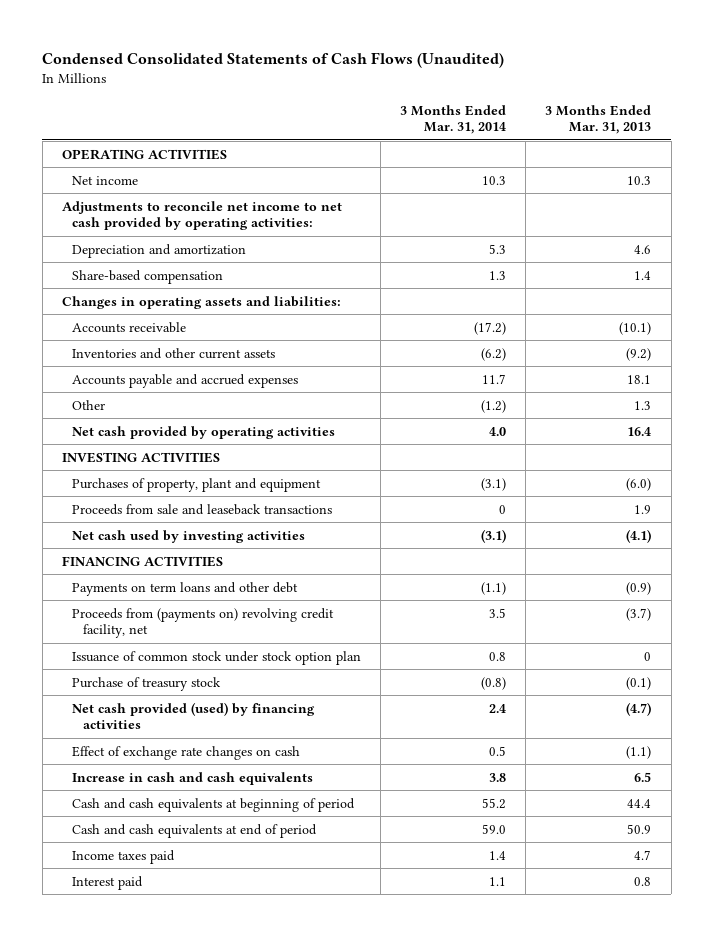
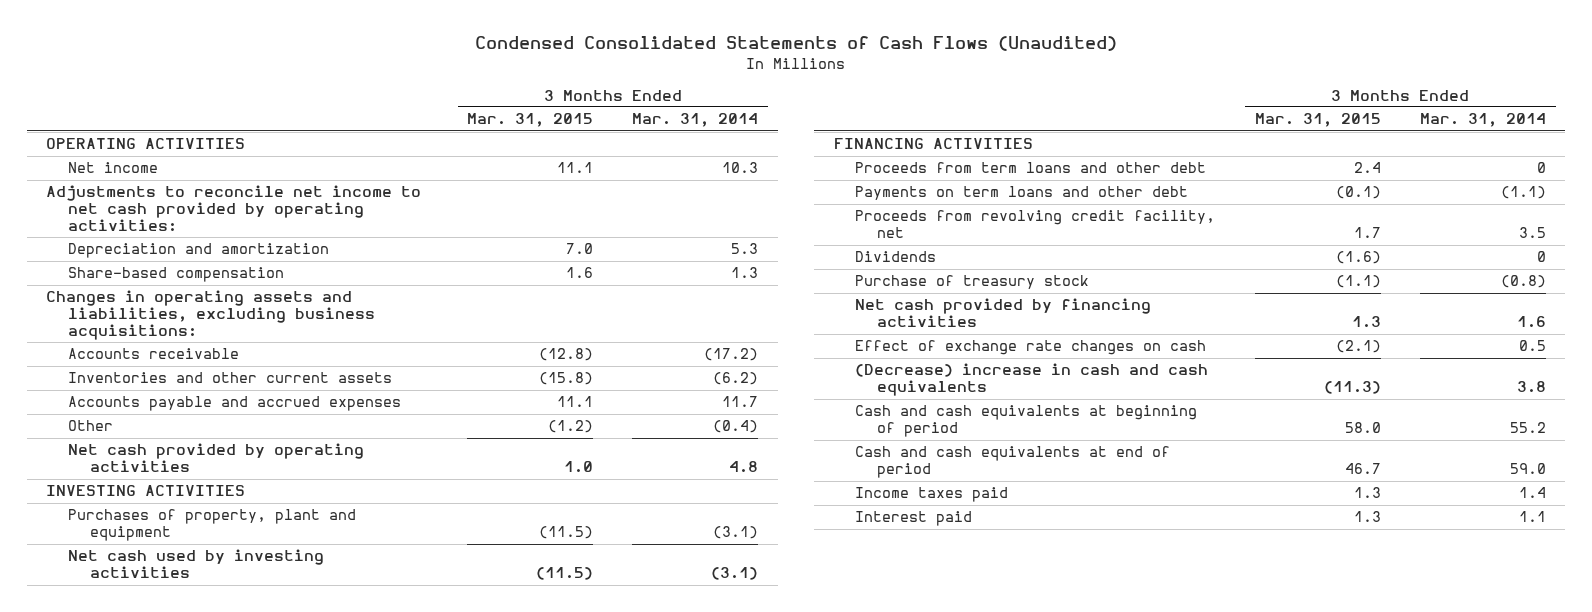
- | 3 Months Ended Mar. 31, 2014 | 3 Months Ended Mar. 31, 2013
+ | 3 Months Ended Mar. 31, 2015 | 3 Months Ended Mar. 31, 2014
- Changes in operating assets and liabilities:
+ Changes in operating assets and liabilities, excluding business acquisitions:
- Other | (1.2) | 1.3
- Net cash provided by operating activities | 4.0 | 16.4
+ Other | (1.2) | (0.4)
+ Net cash provided by operating activities | 1.0 | 4.8
- Proceeds from sale and leaseback transactions | 0 | 1.9
+ Proceeds from term loans and other debt | 2.4 | 0
- Proceeds from (payments on) revolving credit facility, net | 3.5 | (3.7)
- Issuance of common stock under stock option plan | 0.8 | 0
+ Proceeds from revolving credit facility, net | 1.7 | 3.5
+ Dividends | (1.6) | 0
- Net cash provided (used) by financing activities | 2.4 | (4.7)
+ Net cash provided by financing activities | 1.3 | 1.6
- Increase in cash and cash equivalents | 3.8 | 6.5
+ (Decrease) increase in cash and cash equivalents | (11.3) | 3.8

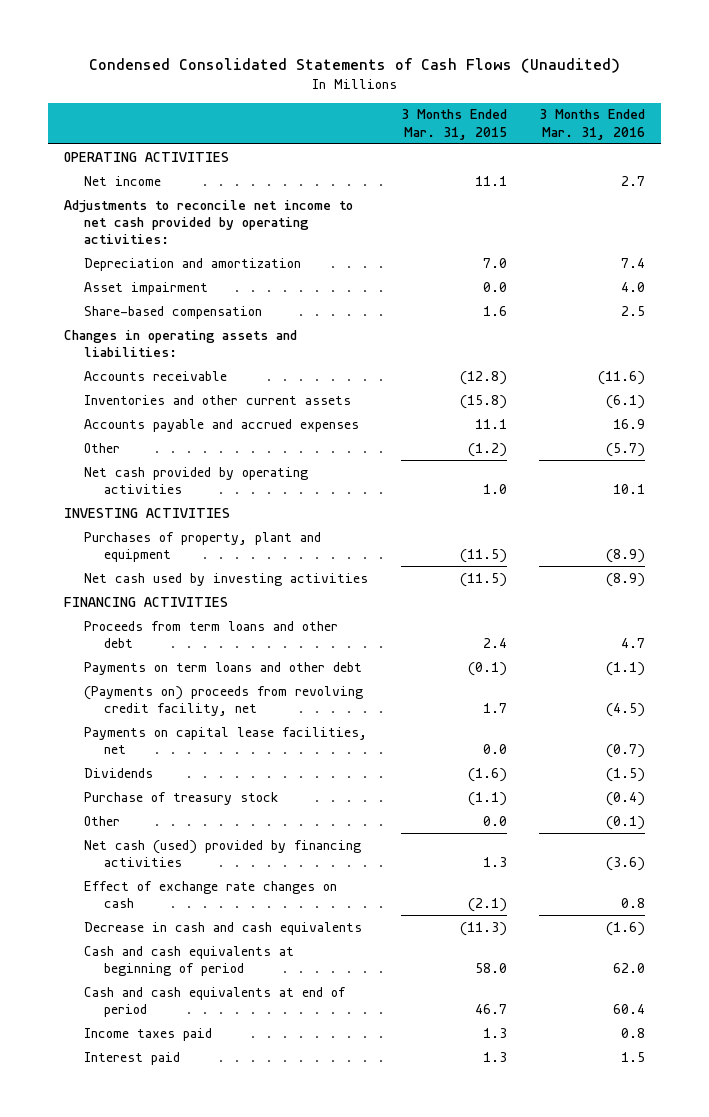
- | 3 Months Ended Mar. 31, 2015 | 3 Months Ended Mar. 31, 2014
+ | 3 Months Ended Mar. 31, 2015 | 3 Months Ended Mar. 31, 2016
+ Asset impairment | 0.0 | 4.0
- Changes in operating assets and liabilities, excluding business acquisitions:
+ Changes in operating assets and liabilities:
- Proceeds from revolving credit facility, net | 1.7 | 3.5
+ (Payments on) proceeds from revolving credit facility, net | 1.7 | (4.5)
+ Payments on capital lease facilities, net | 0.0 | (0.7)
- Net cash provided by financing activities | 1.3 | 1.6
+ Other | 0.0 | (0.1)
+ Net cash (used) provided by financing activities | 1.3 | (3.6)
- (Decrease) increase in cash and cash equivalents | (11.3) | 3.8
+ Decrease in cash and cash equivalents | (11.3) | (1.6)

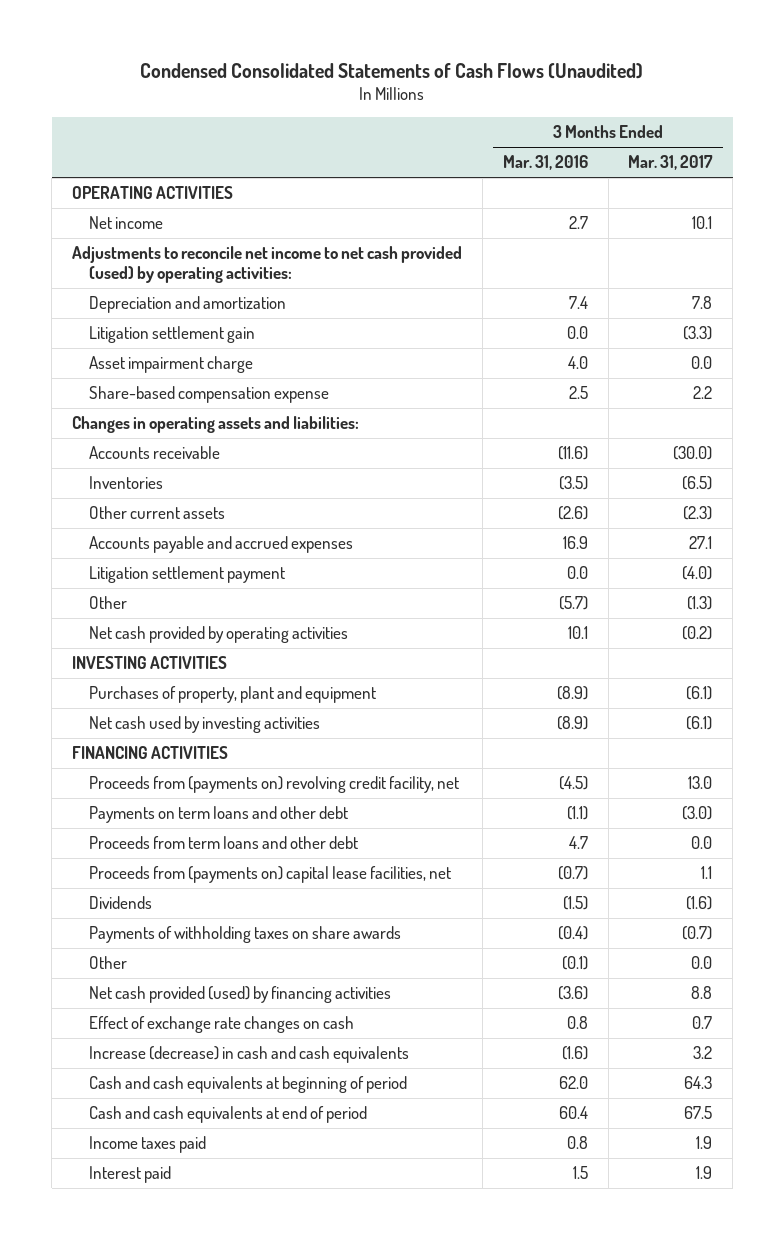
- | 3 Months Ended Mar. 31, 2015 | 3 Months Ended Mar. 31, 2016
+ | 3 Months Ended Mar. 31, 2016 | 3 Months Ended Mar. 31, 2017
- Adjustments to reconcile net income to net cash provided by operating activities:
+ Adjustments to reconcile net income to net cash provided (used) by operating activities:
- Asset impairment | 0.0 | 4.0
- Share-based compensation | 1.6 | 2.5
+ Litigation settlement gain | 0.0 | (3.3)
+ Asset impairment charge | 4.0 | 0.0
+ Share-based compensation expense | 2.5 | 2.2
- Inventories and other current assets | (15.8) | (6.1)
+ Inventories | (3.5) | (6.5)
+ Other current assets | (2.6) | (2.3)
+ Litigation settlement payment | 0.0 | (4.0)
+ Proceeds from (payments on) revolving credit facility, net | (4.5) | 13.0
- (Payments on) proceeds from revolving credit facility, net | 1.7 | (4.5)
- Payments on capital lease facilities, net | 0.0 | (0.7)
moved down: Proceeds from term loans and other debt | 4.7 | 0.0
+ Proceeds from (payments on) capital lease facilities, net | (0.7) | 1.1
- Purchase of treasury stock | (1.1) | (0.4)
+ Payments of withholding taxes on share awards | (0.4) | (0.7)
- Net cash (used) provided by financing activities | 1.3 | (3.6)
+ Net cash provided (used) by financing activities | (3.6) | 8.8
- Decrease in cash and cash equivalents | (11.3) | (1.6)
+ Increase (decrease) in cash and cash equivalents | (1.6) | 3.2

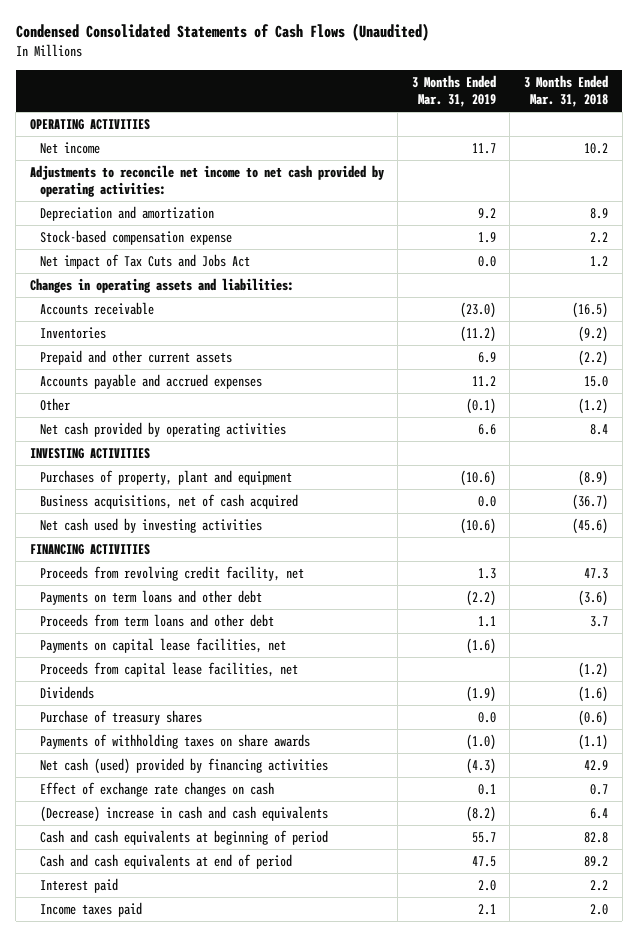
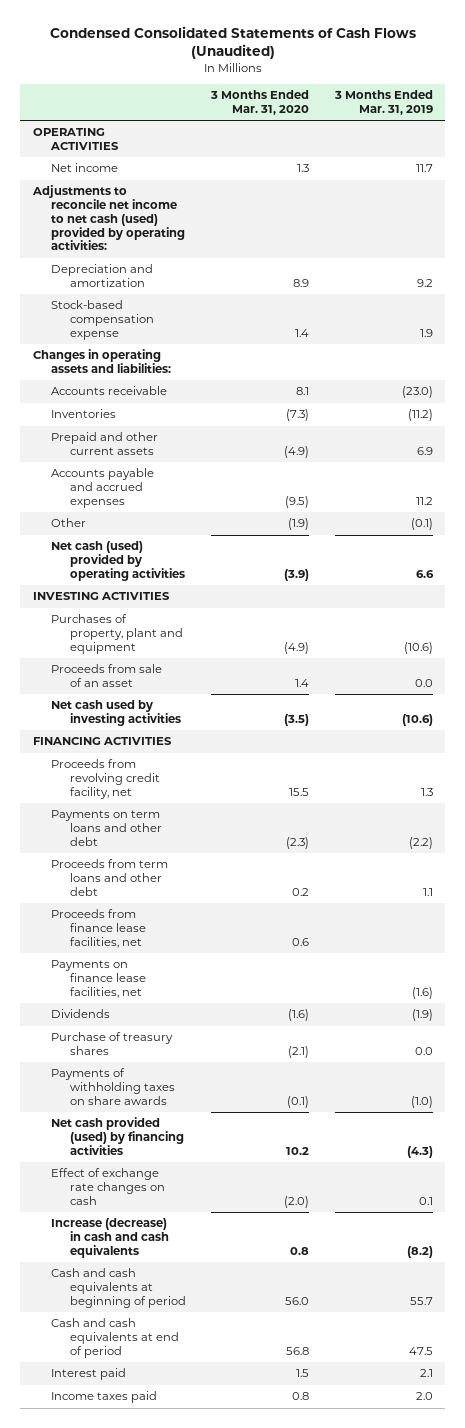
- | 3 Months Ended Mar. 31, 2019 | 3 Months Ended Mar. 31, 2018
+ | 3 Months Ended Mar. 31, 2020 | 3 Months Ended Mar. 31, 2019
- Adjustments to reconcile net income to net cash provided by operating activities:
+ Adjustments to reconcile net income to net cash (used) provided by operating activities:
- Net impact of Tax Cuts and Jobs Act | 0.0 | 1.2
- Net cash provided by operating activities | 6.6 | 8.4
+ Net cash (used) provided by operating activities | (3.9) | 6.6
- Business acquisitions, net of cash acquired | 0.0 | (36.7)
+ Proceeds from sale of an asset | 1.4 | 0.0
- Payments on capital lease facilities, net | (1.6) |
- Proceeds from capital lease facilities, net | | (1.2)
+ Proceeds from finance lease facilities, net | 0.6 |
+ Payments on finance lease facilities, net | | (1.6)
- Net cash (used) provided by financing activities | (4.3) | 42.9
+ Net cash provided (used) by financing activities | 10.2 | (4.3)
- (Decrease) increase in cash and cash equivalents | (8.2) | 6.4
+ Increase (decrease) in cash and cash equivalents | 0.8 | (8.2)
- Interest paid | 2.0 | 2.2
- Income taxes paid | 2.1 | 2.0
+ Interest paid | 1.5 | 2.1
+ Income taxes paid | 0.8 | 2.0

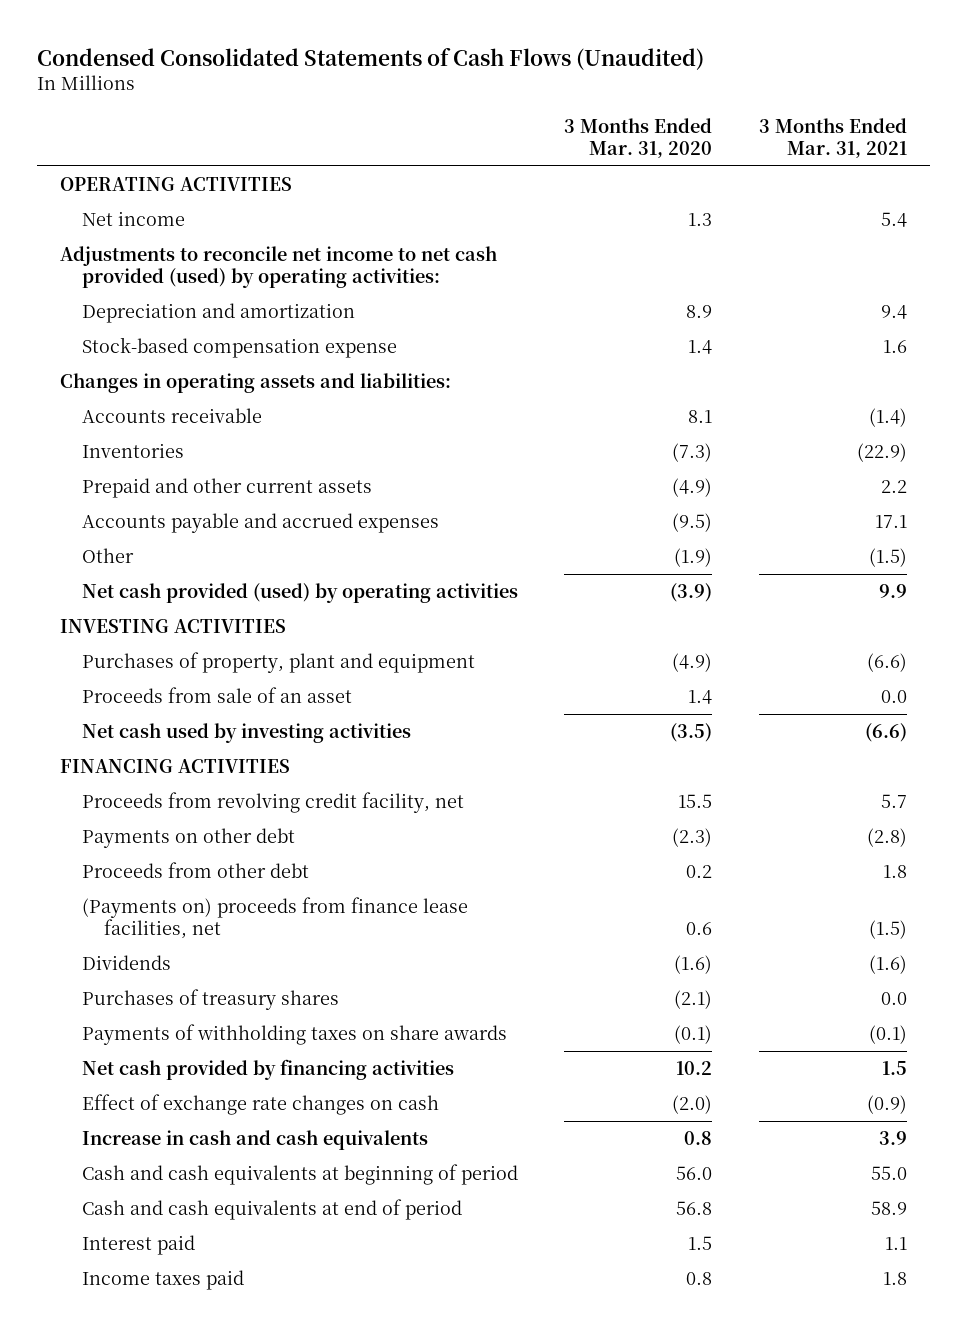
- | 3 Months Ended Mar. 31, 2020 | 3 Months Ended Mar. 31, 2019
+ | 3 Months Ended Mar. 31, 2020 | 3 Months Ended Mar. 31, 2021
- Adjustments to reconcile net income to net cash (used) provided by operating activities:
+ Adjustments to reconcile net income to net cash provided (used) by operating activities:
- Net cash (used) provided by operating activities | (3.9) | 6.6
+ Net cash provided (used) by operating activities | (3.9) | 9.9
- Payments on term loans and other debt | (2.3) | (2.2)
- Proceeds from term loans and other debt | 0.2 | 1.1
- Proceeds from finance lease facilities, net | 0.6 |
- Payments on finance lease facilities, net | | (1.6)
+ Payments on other debt | (2.3) | (2.8)
+ Proceeds from other debt | 0.2 | 1.8
+ (Payments on) proceeds from finance lease facilities, net | 0.6 | (1.5)
- Purchase of treasury shares | (2.1) | 0.0
+ Purchases of treasury shares | (2.1) | 0.0
- Net cash provided (used) by financing activities | 10.2 | (4.3)
+ Net cash provided by financing activities | 10.2 | 1.5
- Increase (decrease) in cash and cash equivalents | 0.8 | (8.2)
+ Increase in cash and cash equivalents | 0.8 | 3.9

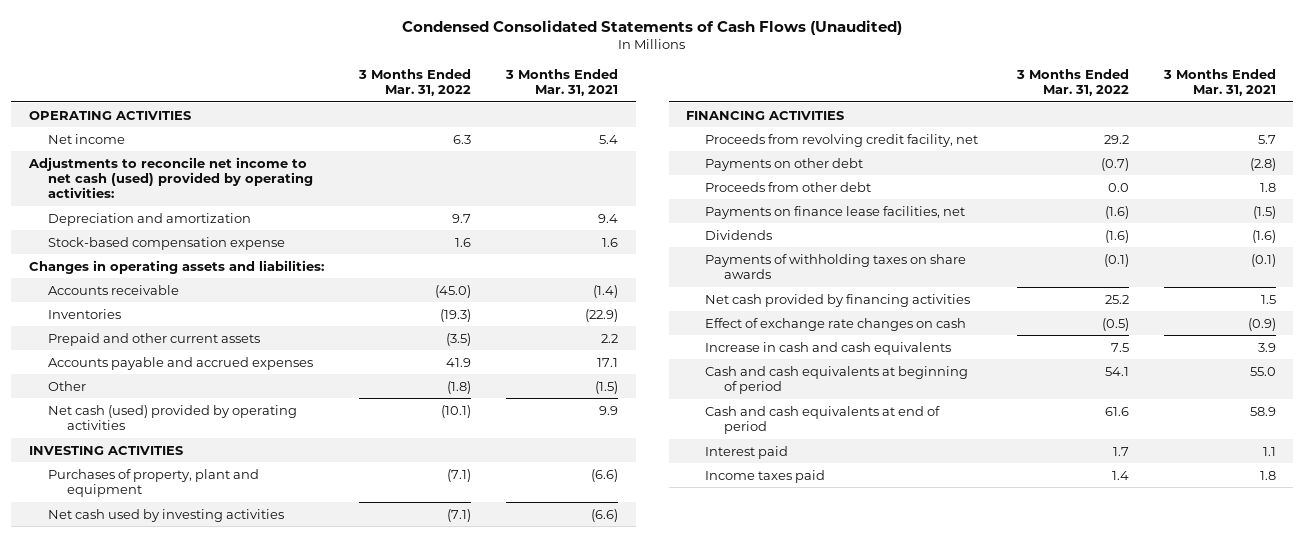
- | 3 Months Ended Mar. 31, 2020 | 3 Months Ended Mar. 31, 2021
+ | 3 Months Ended Mar. 31, 2022 | 3 Months Ended Mar. 31, 2021
- Adjustments to reconcile net income to net cash provided (used) by operating activities:
+ Adjustments to reconcile net income to net cash (used) provided by operating activities:
- Net cash provided (used) by operating activities | (3.9) | 9.9
+ Net cash (used) provided by operating activities | (10.1) | 9.9
- Proceeds from sale of an asset | 1.4 | 0.0
- (Payments on) proceeds from finance lease facilities, net | 0.6 | (1.5)
+ Payments on finance lease facilities, net | (1.6) | (1.5)
- Purchases of treasury shares | (2.1) | 0.0

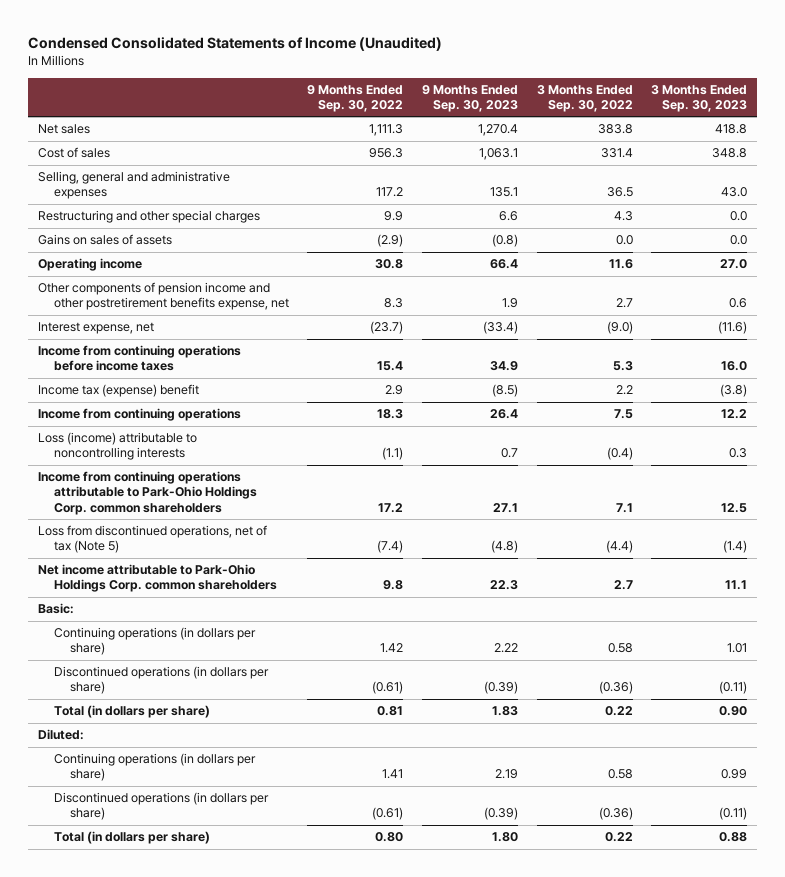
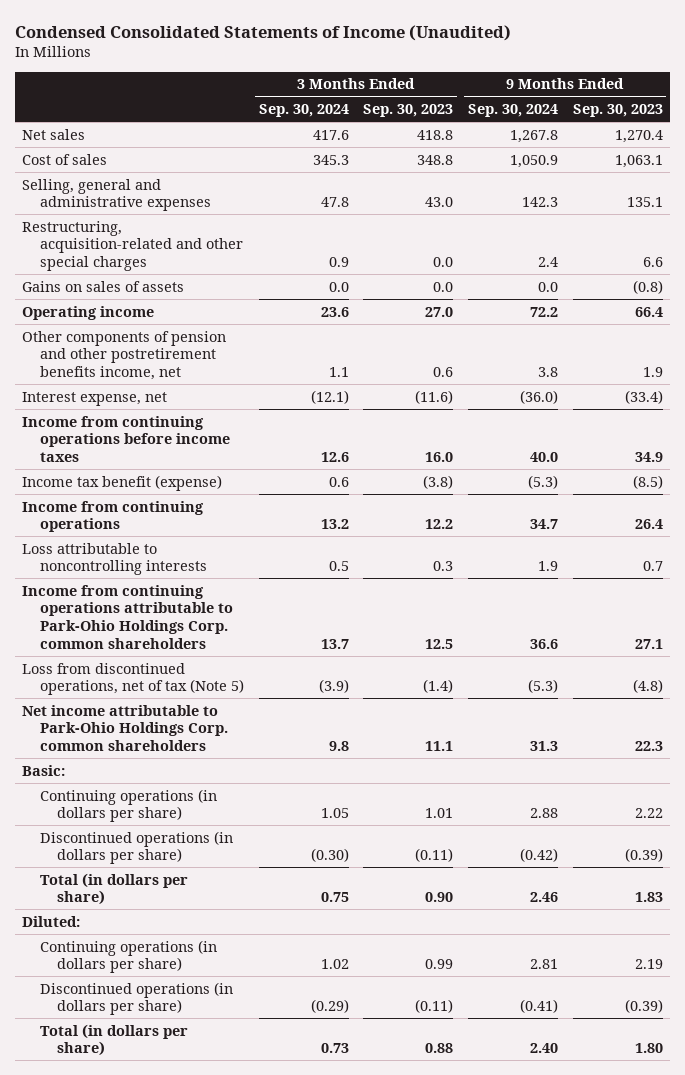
- | 9 Months Ended Sep. 30, 2022 | 9 Months Ended Sep. 30, 2023 | 3 Months Ended Sep. 30, 2022 | 3 Months Ended Sep. 30, 2023
+ | 3 Months Ended Sep. 30, 2024 | 3 Months Ended Sep. 30, 2023 | 9 Months Ended Sep. 30, 2024 | 9 Months Ended Sep. 30, 2023
- Restructuring and other special charges | 9.9 | 6.6 | 4.3 | 0.0
+ Restructuring, acquisition-related and other special charges | 0.9 | 0.0 | 2.4 | 6.6
- Other components of pension income and other postretirement benefits expense, net | 8.3 | 1.9 | 2.7 | 0.6
+ Other components of pension and other postretirement benefits income, net | 1.1 | 0.6 | 3.8 | 1.9
- Income tax (expense) benefit | 2.9 | (8.5) | 2.2 | (3.8)
+ Income tax benefit (expense) | 0.6 | (3.8) | (5.3) | (8.5)
- Loss (income) attributable to noncontrolling interests | (1.1) | 0.7 | (0.4) | 0.3
+ Loss attributable to noncontrolling interests | 0.5 | 0.3 | 1.9 | 0.7

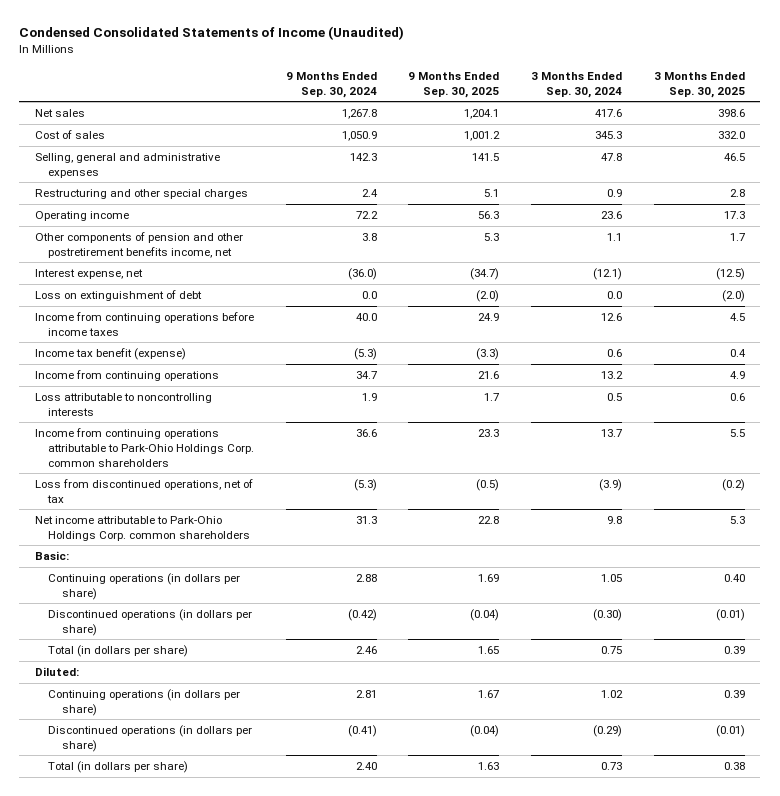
- | 3 Months Ended Sep. 30, 2024 | 3 Months Ended Sep. 30, 2023 | 9 Months Ended Sep. 30, 2024 | 9 Months Ended Sep. 30, 2023
+ | 9 Months Ended Sep. 30, 2024 | 9 Months Ended Sep. 30, 2025 | 3 Months Ended Sep. 30, 2024 | 3 Months Ended Sep. 30, 2025
- Restructuring, acquisition-related and other special charges | 0.9 | 0.0 | 2.4 | 6.6
- Gains on sales of assets | 0.0 | 0.0 | 0.0 | (0.8)
+ Restructuring and other special charges | 2.4 | 5.1 | 0.9 | 2.8
+ Loss on extinguishment of debt | 0.0 | (2.0) | 0.0 | (2.0)
- Loss from discontinued operations, net of tax (Note 5) | (3.9) | (1.4) | (5.3) | (4.8)
+ Loss from discontinued operations, net of tax | (5.3) | (0.5) | (3.9) | (0.2)

